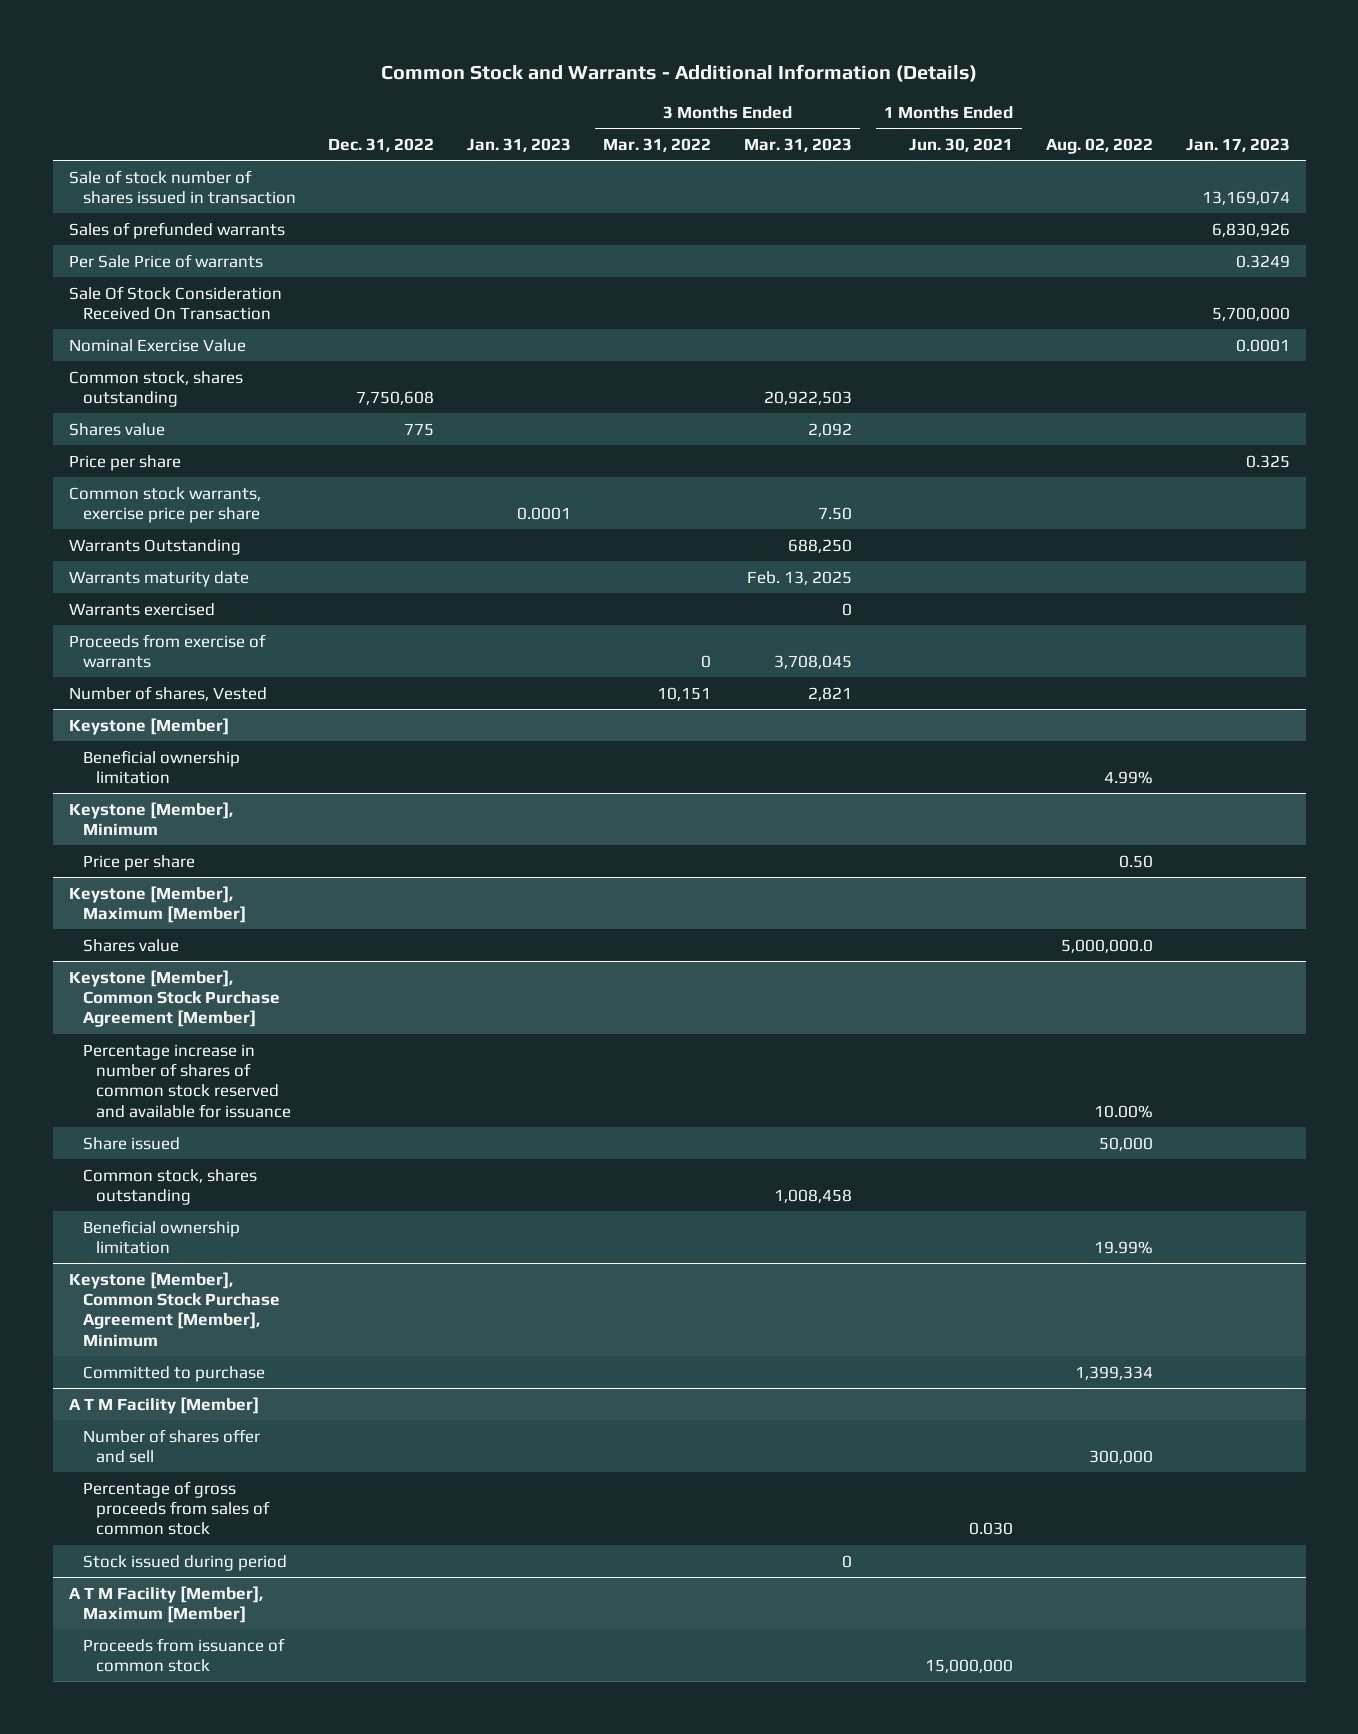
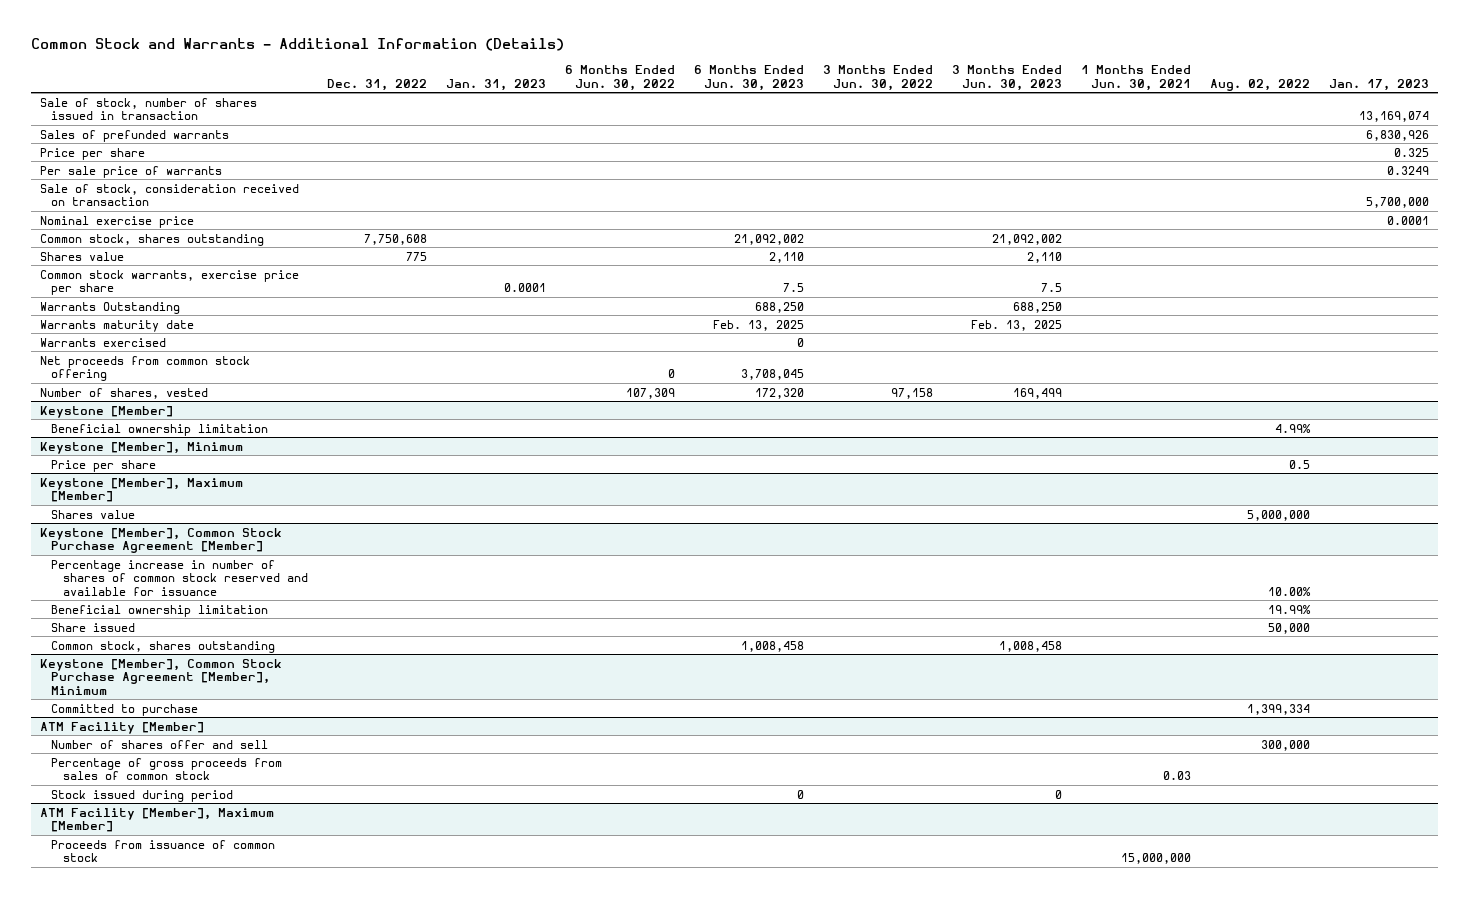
- | Dec. 31, 2022 | Jan. 31, 2023 | 3 Months Ended Mar. 31, 2022 | 3 Months Ended Mar. 31, 2023 | 1 Months Ended Jun. 30, 2021 | Aug. 02, 2022 | Jan. 17, 2023
+ | Dec. 31, 2022 | Jan. 31, 2023 | 6 Months Ended Jun. 30, 2022 | 6 Months Ended Jun. 30, 2023 | 3 Months Ended Jun. 30, 2022 | 3 Months Ended Jun. 30, 2023 | 1 Months Ended Jun. 30, 2021 | Aug. 02, 2022 | Jan. 17, 2023
- Sale of stock number of shares issued in transaction | | | | | | | 13,169,074
+ Sale of stock, number of shares issued in transaction | | | | | | | | | 13,169,074
- Per Sale Price of warrants | | | | | | | 0.3249
- Sale Of Stock Consideration Received On Transaction | | | | | | | 5,700,000
- Nominal Exercise Value | | | | | | | 0.0001
moved up: Price per share | | | | | | | | | 0.325
+ Per sale price of warrants | | | | | | | | | 0.3249
+ Sale of stock, consideration received on transaction | | | | | | | | | 5,700,000
+ Nominal exercise price | | | | | | | | | 0.0001
- Proceeds from exercise of warrants | | | 0 | 3,708,045 | | |
- Number of shares, Vested | | | 10,151 | 2,821 | | |
+ Net proceeds from common stock offering | | | 0 | 3,708,045 | | | | |
+ Number of shares, vested | | | 107,309 | 172,320 | 97,158 | 169,499 | | |
@ Keystone [Member], Minimum
- Price per share | | | | | | 0.50 |
+ Price per share | | | | | | | | 0.5 |
@ Keystone [Member], Maximum [Member]
- Shares value | | | | | | 5,000,000.0 |
+ Shares value | | | | | | | | 5,000,000 |
@ Keystone [Member], Common Stock Purchase Agreement [Member]
moved up: Beneficial ownership limitation | | | | | | | | 19.99% |
- A T M Facility [Member]
+ ATM Facility [Member]
- Percentage of gross proceeds from sales of common stock | | | | | 0.030 | |
+ Percentage of gross proceeds from sales of common stock | | | | | | | 0.03 | |
- A T M Facility [Member], Maximum [Member]
+ ATM Facility [Member], Maximum [Member]

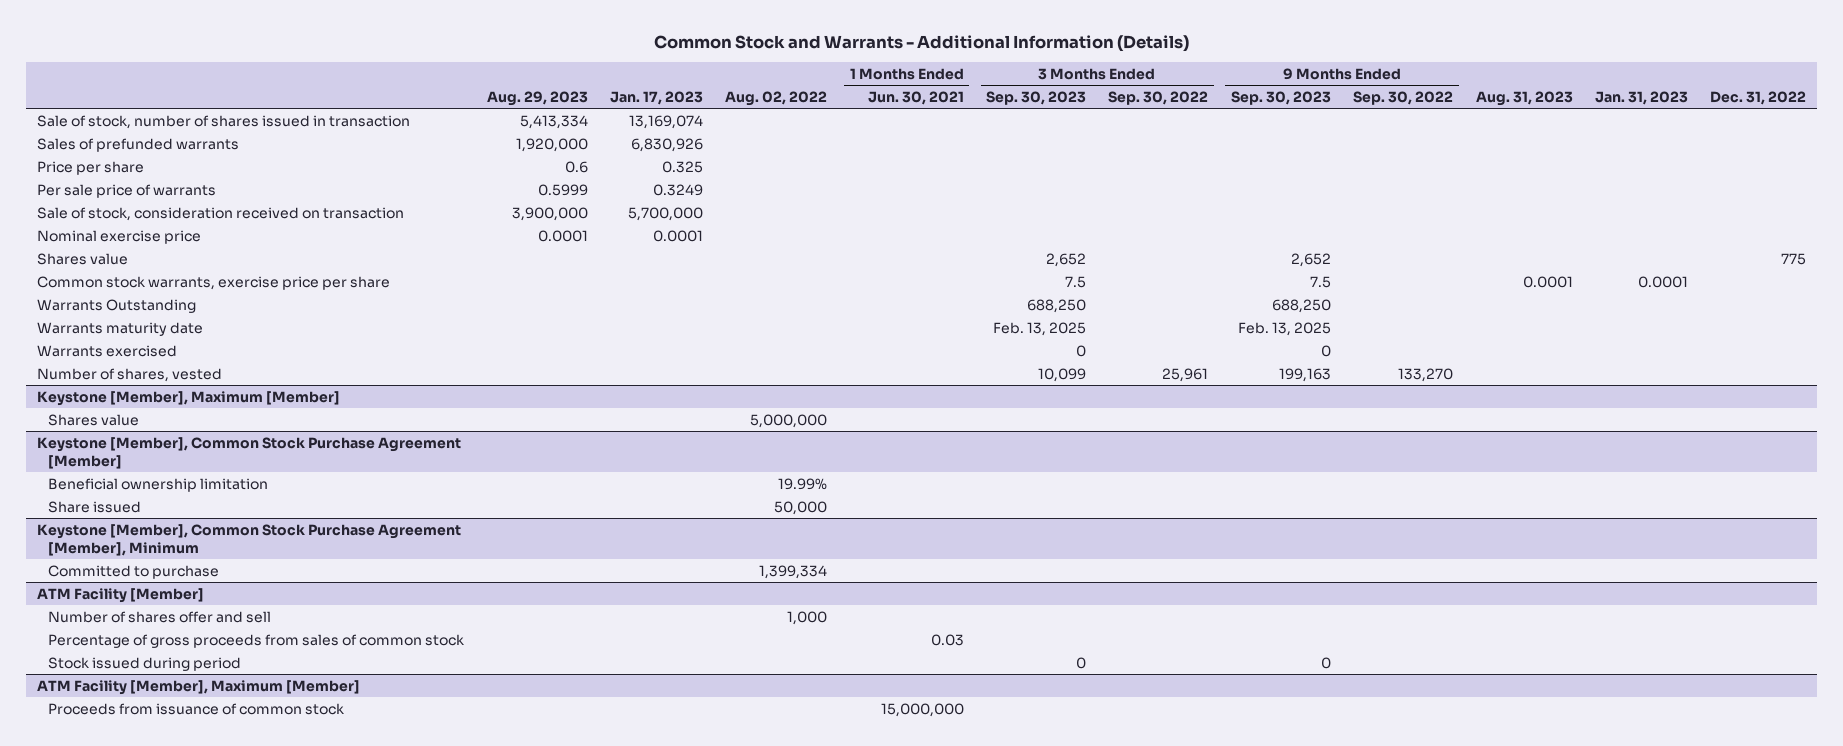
- | Dec. 31, 2022 | Jan. 31, 2023 | 6 Months Ended Jun. 30, 2022 | 6 Months Ended Jun. 30, 2023 | 3 Months Ended Jun. 30, 2022 | 3 Months Ended Jun. 30, 2023 | 1 Months Ended Jun. 30, 2021 | Aug. 02, 2022 | Jan. 17, 2023
+ | Aug. 29, 2023 | Jan. 17, 2023 | Aug. 02, 2022 | 1 Months Ended Jun. 30, 2021 | 3 Months Ended Sep. 30, 2023 | 3 Months Ended Sep. 30, 2022 | 9 Months Ended Sep. 30, 2023 | 9 Months Ended Sep. 30, 2022 | Aug. 31, 2023 | Jan. 31, 2023 | Dec. 31, 2022
- Common stock, shares outstanding | 7,750,608 | | | 21,092,002 | | 21,092,002 | | |
- Net proceeds from common stock offering | | | 0 | 3,708,045 | | | | |
- Keystone [Member]
- Beneficial ownership limitation | | | | | | | | 4.99% |
- Keystone [Member], Minimum
- Price per share | | | | | | | | 0.5 |
@ Keystone [Member], Common Stock Purchase Agreement [Member]
- Percentage increase in number of shares of common stock reserved and available for issuance | | | | | | | | 10.00% |
- Common stock, shares outstanding | | | | 1,008,458 | | 1,008,458 | | |
@ ATM Facility [Member]
- Number of shares offer and sell | | | | | | | | 300,000 |
+ Number of shares offer and sell | | | 1,000 | | | | | | | |

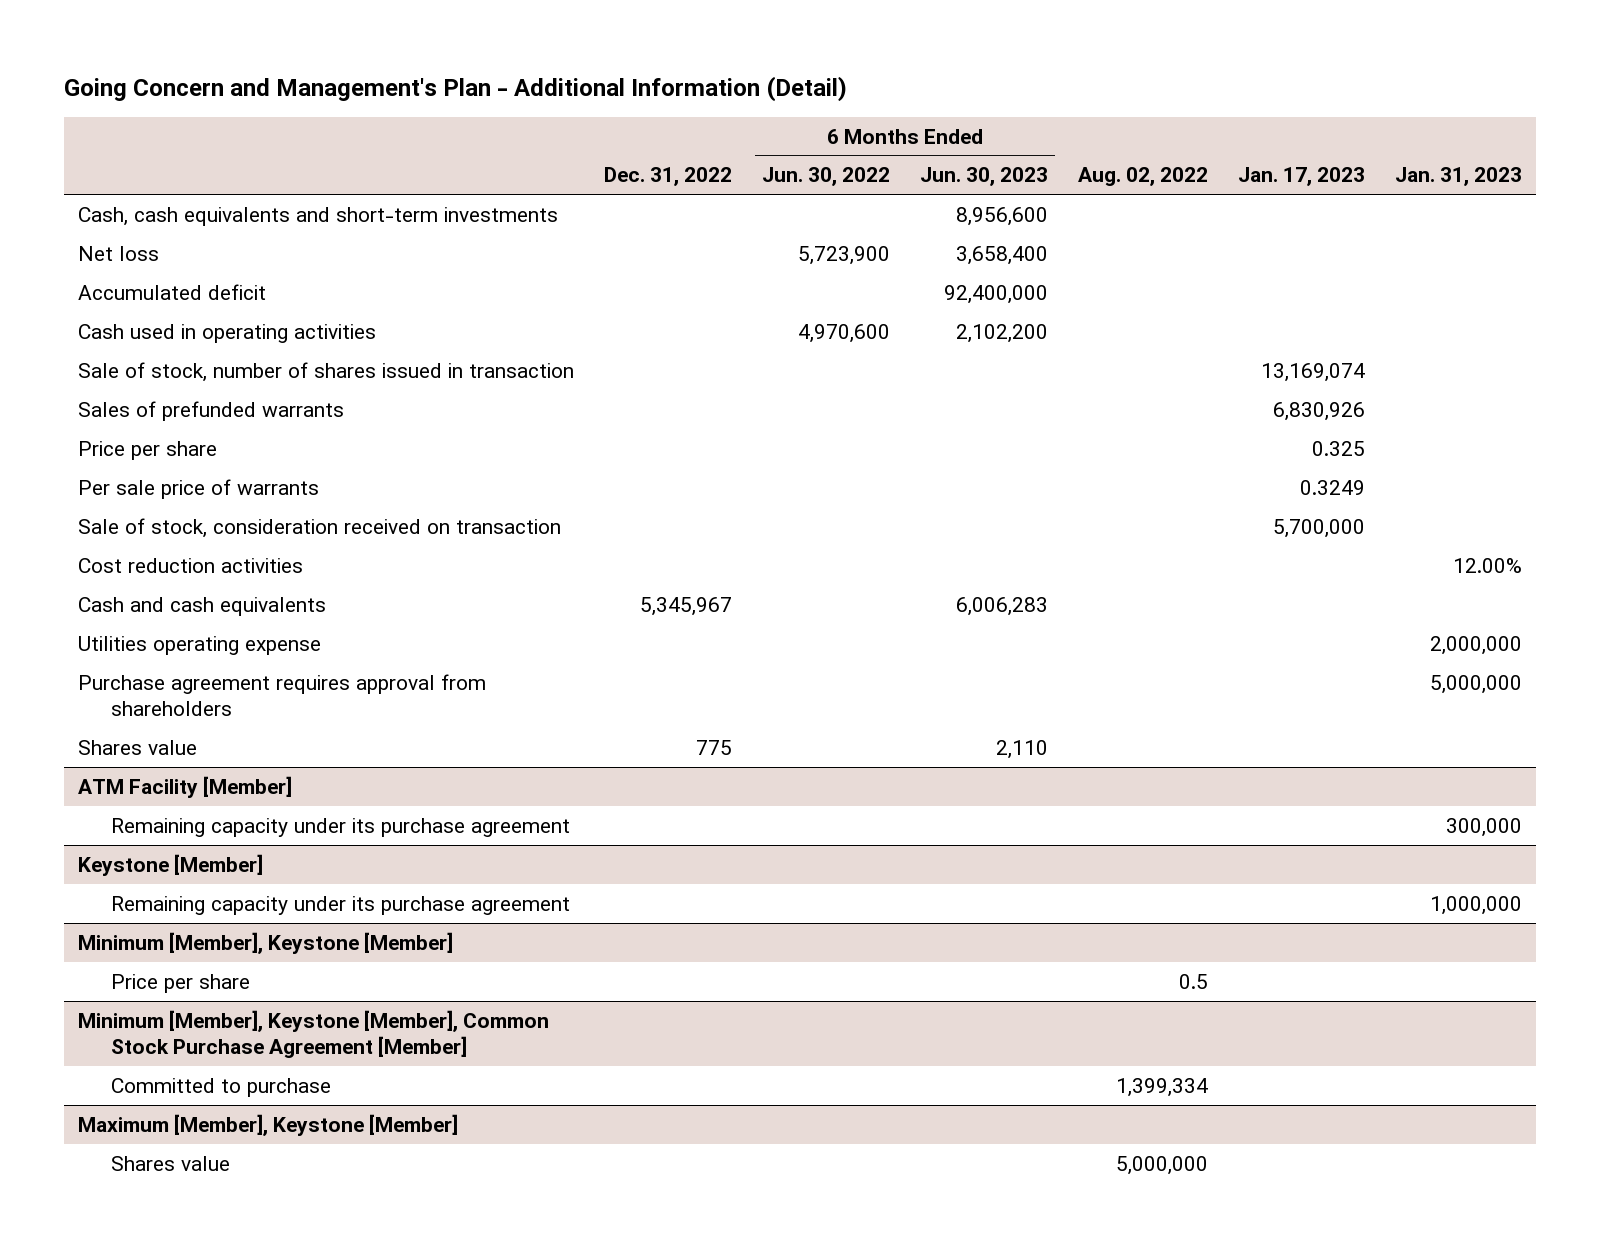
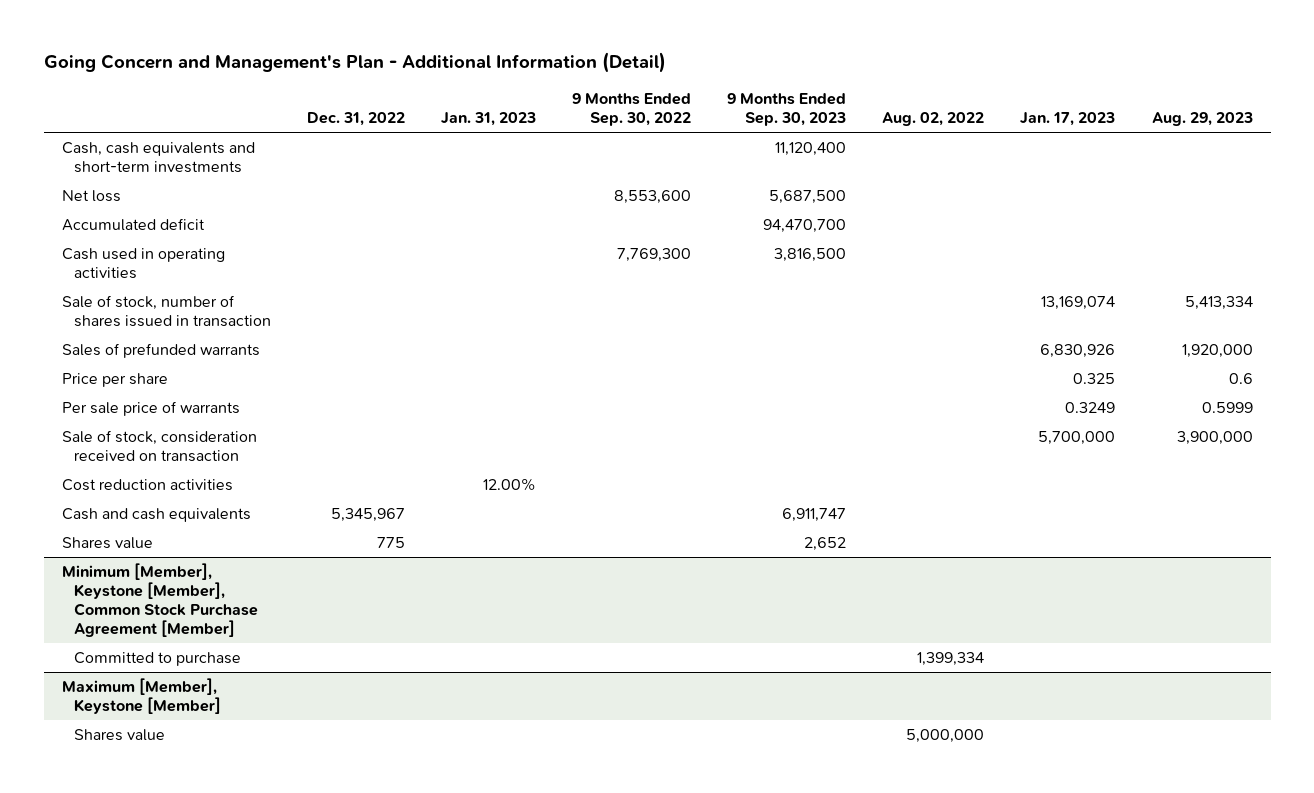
- | Dec. 31, 2022 | 6 Months Ended Jun. 30, 2022 | 6 Months Ended Jun. 30, 2023 | Aug. 02, 2022 | Jan. 17, 2023 | Jan. 31, 2023
+ | Dec. 31, 2022 | Jan. 31, 2023 | 9 Months Ended Sep. 30, 2022 | 9 Months Ended Sep. 30, 2023 | Aug. 02, 2022 | Jan. 17, 2023 | Aug. 29, 2023
- Utilities operating expense | | | | | | 2,000,000
- Purchase agreement requires approval from shareholders | | | | | | 5,000,000
- ATM Facility [Member]
- Remaining capacity under its purchase agreement | | | | | | 300,000
- Keystone [Member]
- Remaining capacity under its purchase agreement | | | | | | 1,000,000
- Minimum [Member], Keystone [Member]
- Price per share | | | | 0.5 | |

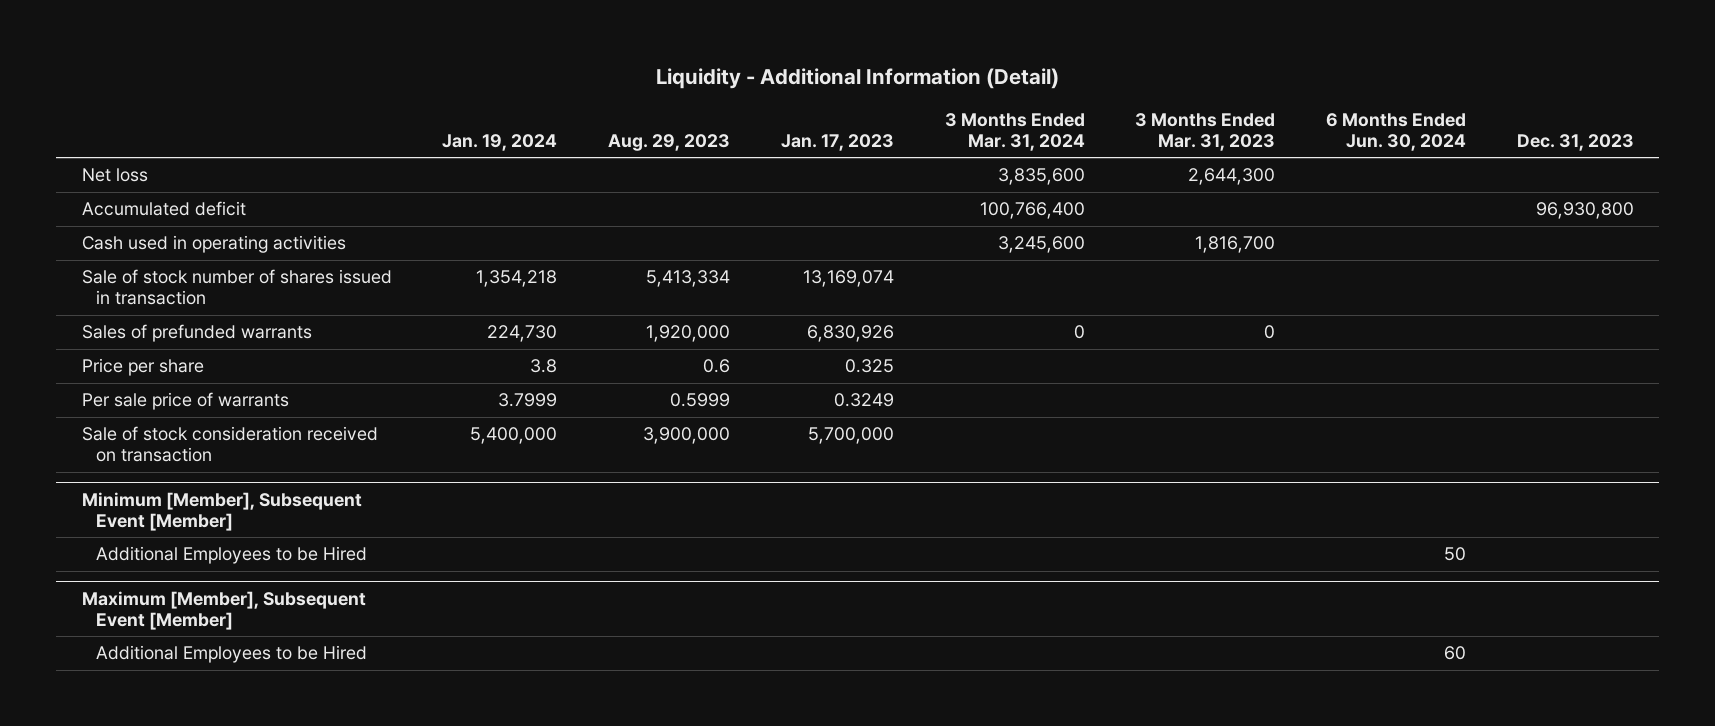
- Going Concern and Management's Plan - Additional Information (Detail)
+ Liquidity - Additional Information (Detail)
- | Dec. 31, 2022 | Jan. 31, 2023 | 9 Months Ended Sep. 30, 2022 | 9 Months Ended Sep. 30, 2023 | Aug. 02, 2022 | Jan. 17, 2023 | Aug. 29, 2023
+ | Jan. 19, 2024 | Aug. 29, 2023 | Jan. 17, 2023 | 3 Months Ended Mar. 31, 2024 | 3 Months Ended Mar. 31, 2023 | 6 Months Ended Jun. 30, 2024 | Dec. 31, 2023
- Cash, cash equivalents and short-term investments | | | | 11,120,400 | | |
- Sale of stock, number of shares issued in transaction | | | | | | 13,169,074 | 5,413,334
+ Sale of stock number of shares issued in transaction | 1,354,218 | 5,413,334 | 13,169,074 | | | |
- Sale of stock, consideration received on transaction | | | | | | 5,700,000 | 3,900,000
- Cost reduction activities | | 12.00% | | | | |
- Cash and cash equivalents | 5,345,967 | | | 6,911,747 | | |
- Shares value | 775 | | | 2,652 | | |
- Minimum [Member], Keystone [Member], Common Stock Purchase Agreement [Member]
- Committed to purchase | | | | | 1,399,334 | |
- Maximum [Member], Keystone [Member]
- Shares value | | | | | 5,000,000 | |
+ Sale of stock consideration received on transaction | 5,400,000 | 3,900,000 | 5,700,000 | | | |
+ Minimum [Member], Subsequent Event [Member]
+ Additional Employees to be Hired | | | | | | 50 |
+ Maximum [Member], Subsequent Event [Member]
+ Additional Employees to be Hired | | | | | | 60 |

